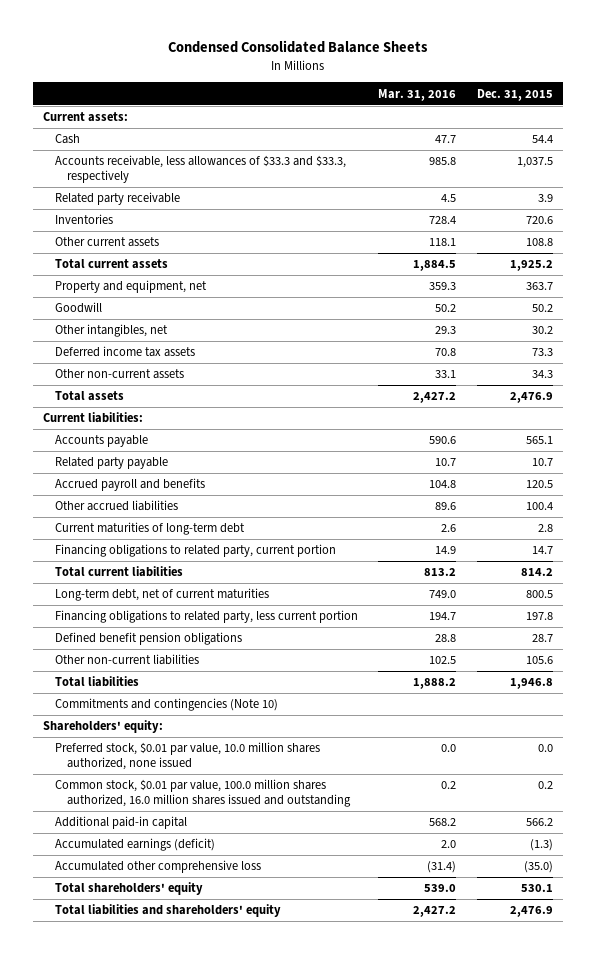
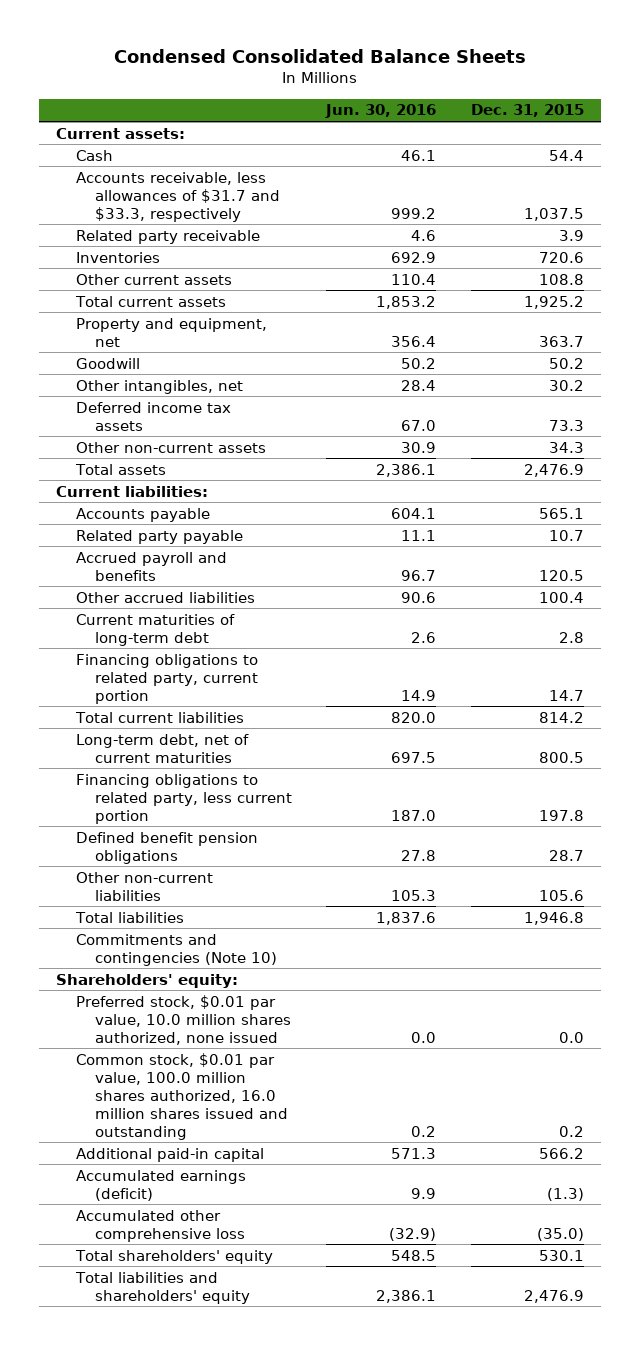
- | Mar. 31, 2016 | Dec. 31, 2015
+ | Jun. 30, 2016 | Dec. 31, 2015
- Accounts receivable, less allowances of $33.3 and $33.3, respectively | 985.8 | 1,037.5
+ Accounts receivable, less allowances of $31.7 and $33.3, respectively | 999.2 | 1,037.5

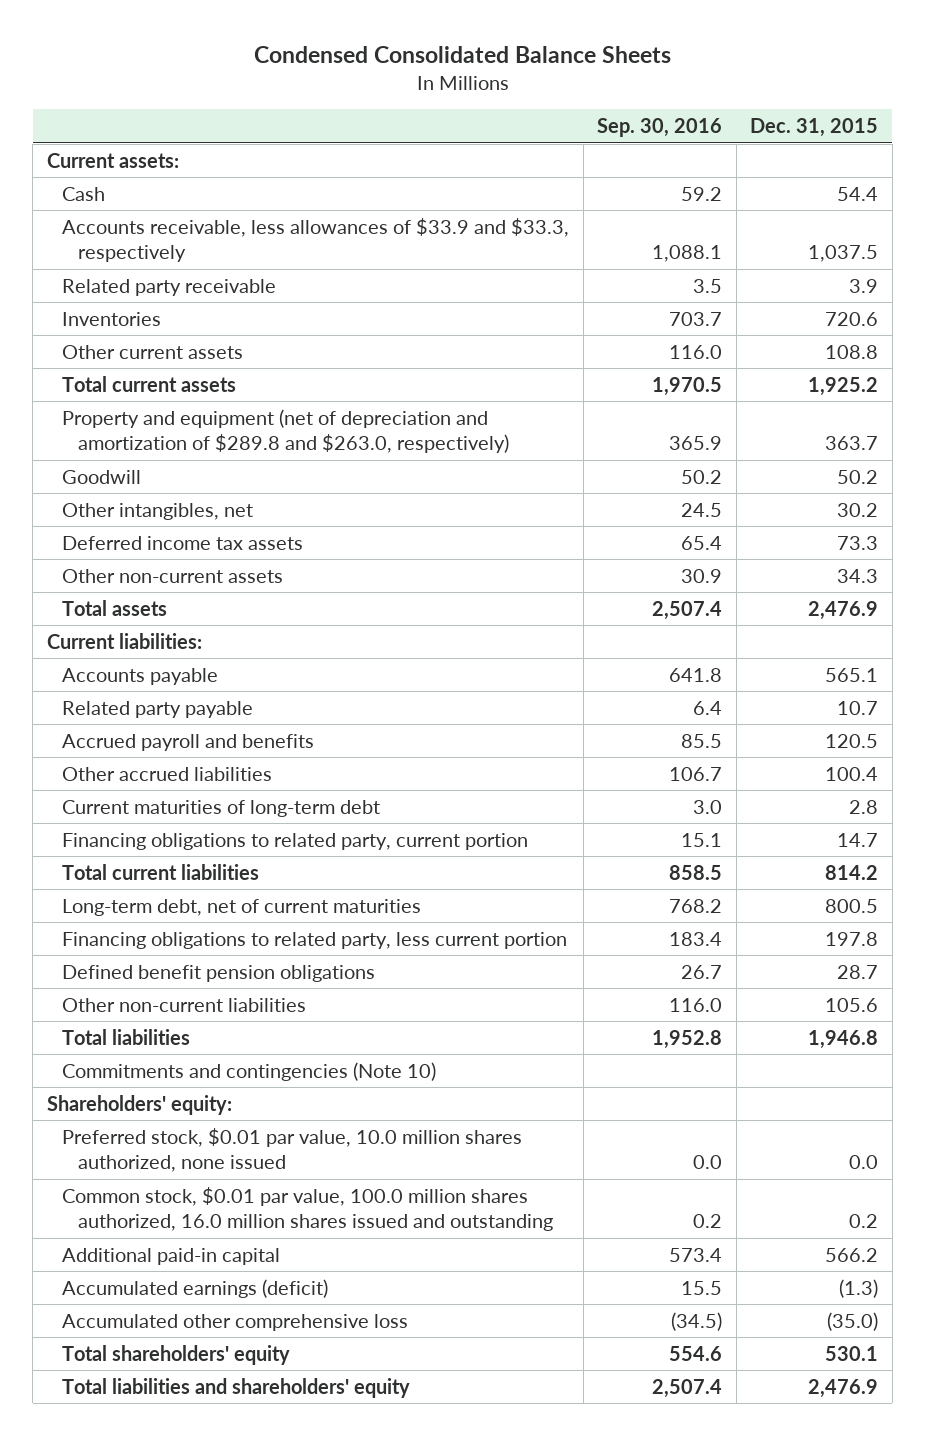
- | Jun. 30, 2016 | Dec. 31, 2015
+ | Sep. 30, 2016 | Dec. 31, 2015
- Accounts receivable, less allowances of $31.7 and $33.3, respectively | 999.2 | 1,037.5
+ Accounts receivable, less allowances of $33.9 and $33.3, respectively | 1,088.1 | 1,037.5
- Property and equipment, net | 356.4 | 363.7
+ Property and equipment (net of depreciation and amortization of $289.8 and $263.0, respectively) | 365.9 | 363.7

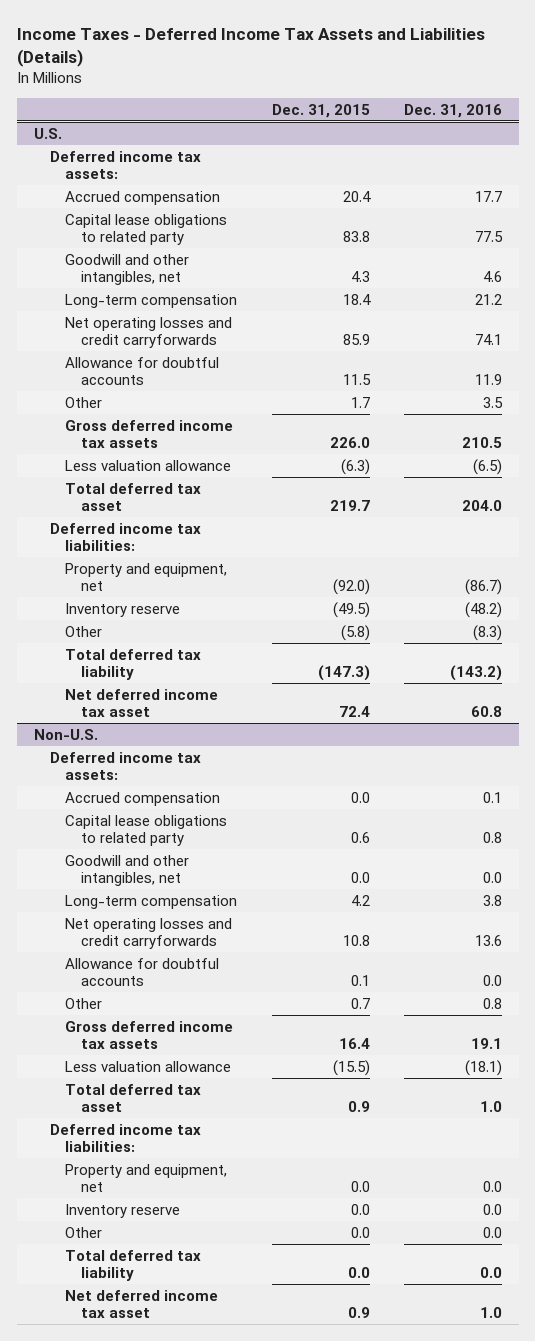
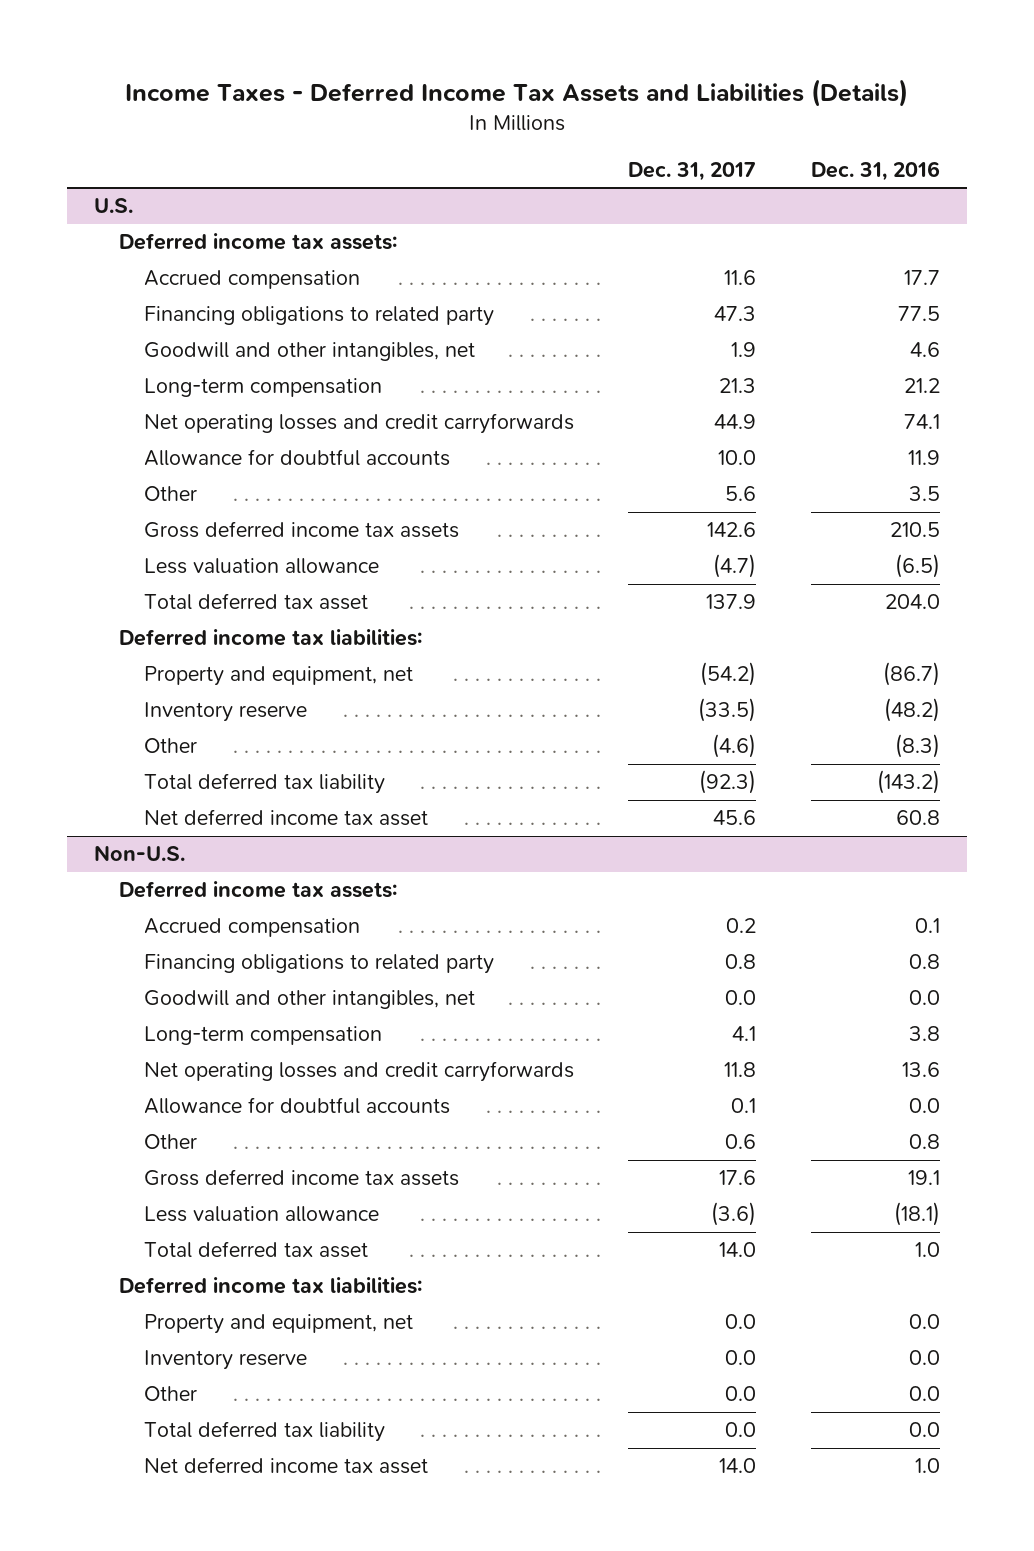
- | Dec. 31, 2015 | Dec. 31, 2016
+ | Dec. 31, 2017 | Dec. 31, 2016
@ U.S.
- Capital lease obligations to related party | 83.8 | 77.5
+ Financing obligations to related party | 47.3 | 77.5
@ Non-U.S.
- Capital lease obligations to related party | 0.6 | 0.8
+ Financing obligations to related party | 0.8 | 0.8

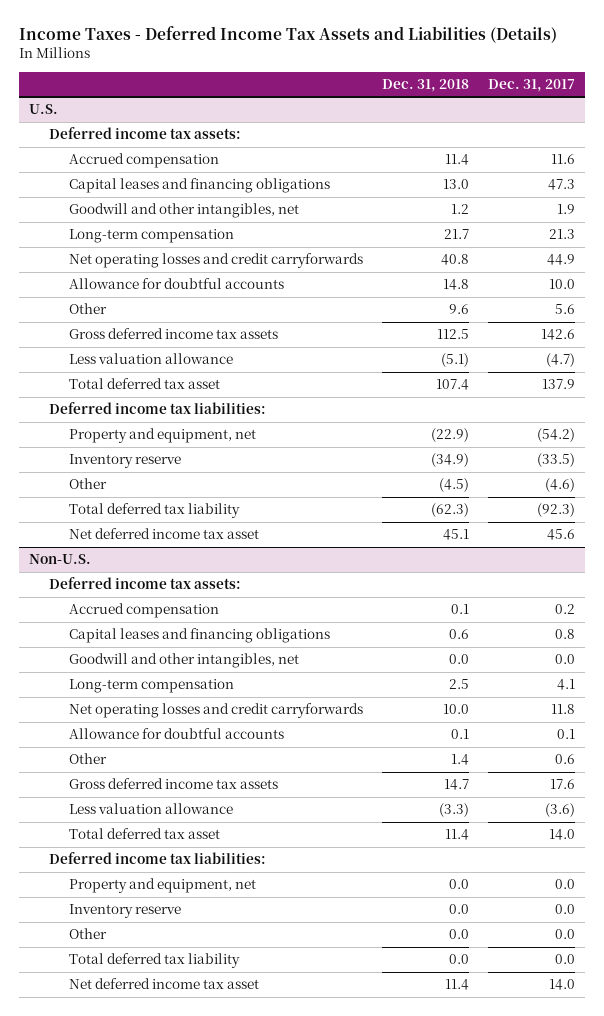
- | Dec. 31, 2017 | Dec. 31, 2016
+ | Dec. 31, 2018 | Dec. 31, 2017
@ U.S.
- Financing obligations to related party | 47.3 | 77.5
+ Capital leases and financing obligations | 13.0 | 47.3
@ Non-U.S.
- Financing obligations to related party | 0.8 | 0.8
+ Capital leases and financing obligations | 0.6 | 0.8

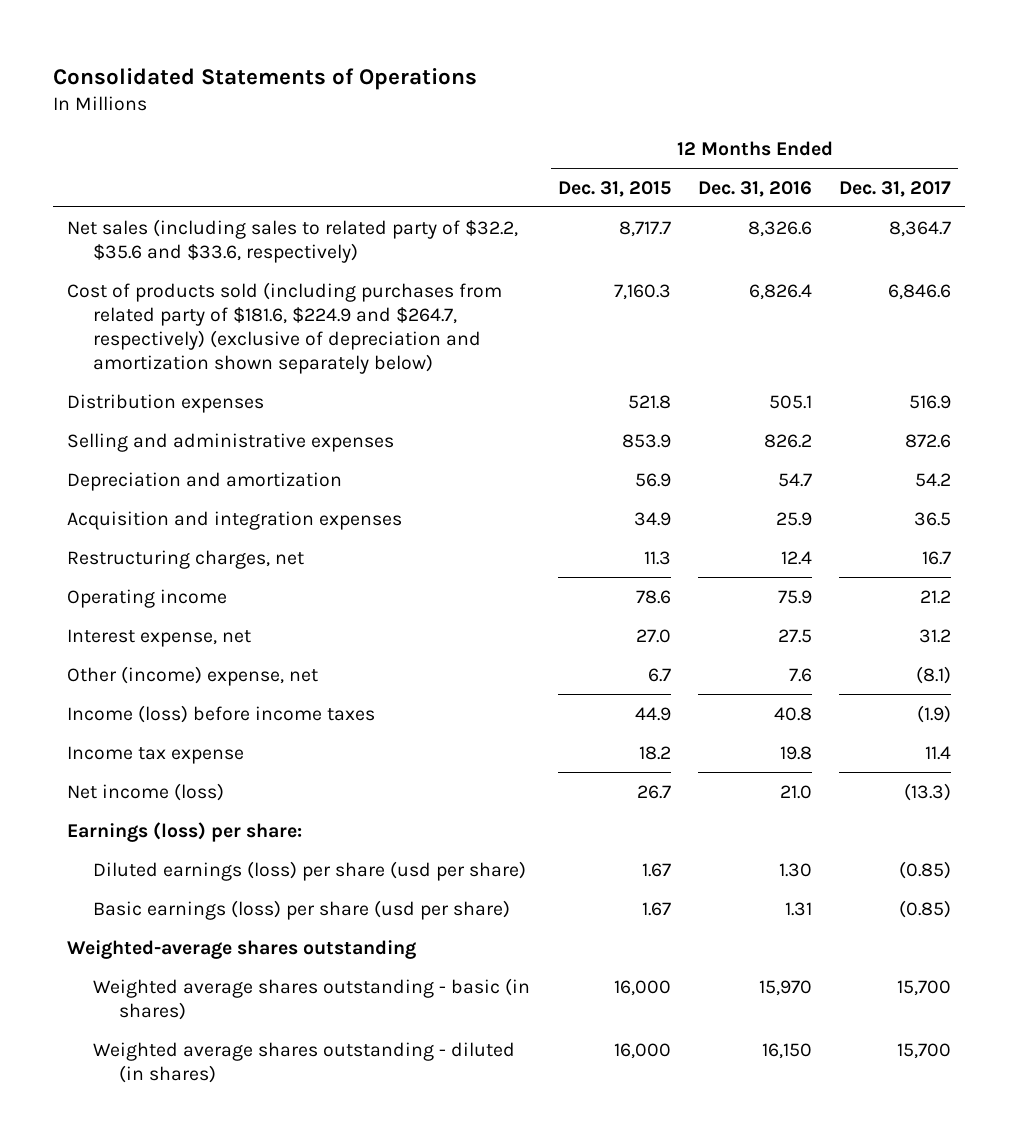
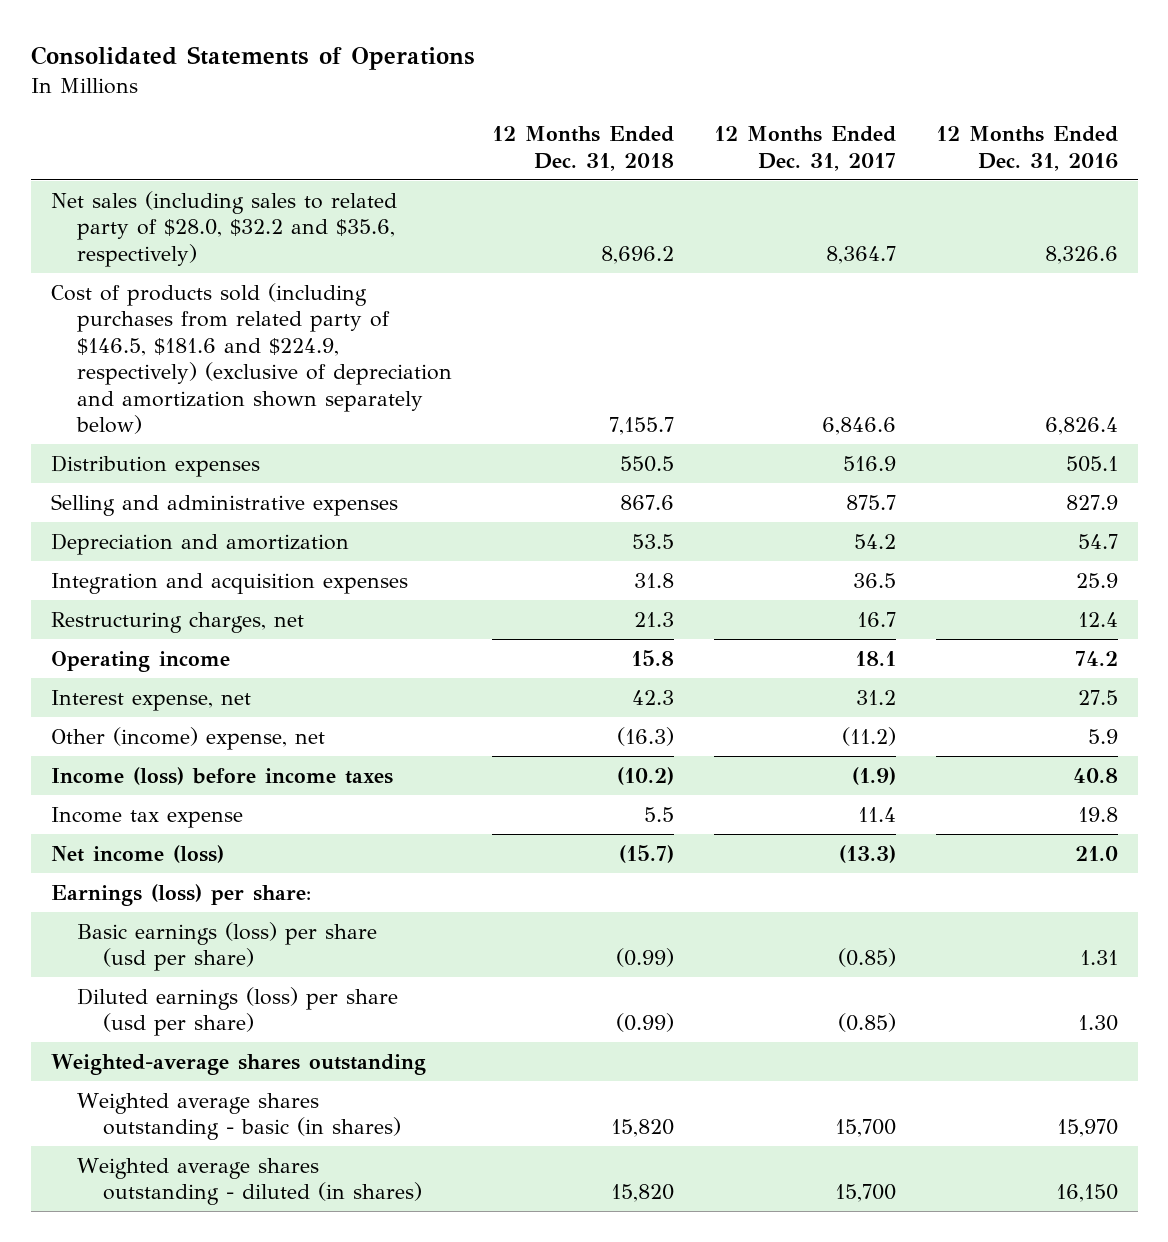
- | 12 Months Ended Dec. 31, 2015 | 12 Months Ended Dec. 31, 2016 | 12 Months Ended Dec. 31, 2017
+ | 12 Months Ended Dec. 31, 2018 | 12 Months Ended Dec. 31, 2017 | 12 Months Ended Dec. 31, 2016
- Net sales (including sales to related party of $32.2, $35.6 and $33.6, respectively) | 8,717.7 | 8,326.6 | 8,364.7
- Cost of products sold (including purchases from related party of $181.6, $224.9 and $264.7, respectively) (exclusive of depreciation and amortization shown separately below) | 7,160.3 | 6,826.4 | 6,846.6
+ Net sales (including sales to related party of $28.0, $32.2 and $35.6, respectively) | 8,696.2 | 8,364.7 | 8,326.6
+ Cost of products sold (including purchases from related party of $146.5, $181.6 and $224.9, respectively) (exclusive of depreciation and amortization shown separately below) | 7,155.7 | 6,846.6 | 6,826.4
- Selling and administrative expenses | 853.9 | 826.2 | 872.6
+ Selling and administrative expenses | 867.6 | 875.7 | 827.9
- Acquisition and integration expenses | 34.9 | 25.9 | 36.5
+ Integration and acquisition expenses | 31.8 | 36.5 | 25.9
- Operating income | 78.6 | 75.9 | 21.2
+ Operating income | 15.8 | 18.1 | 74.2
- Other (income) expense, net | 6.7 | 7.6 | (8.1)
+ Other (income) expense, net | (16.3) | (11.2) | 5.9
moved down: Diluted earnings (loss) per share (usd per share) | (0.99) | (0.85) | 1.30

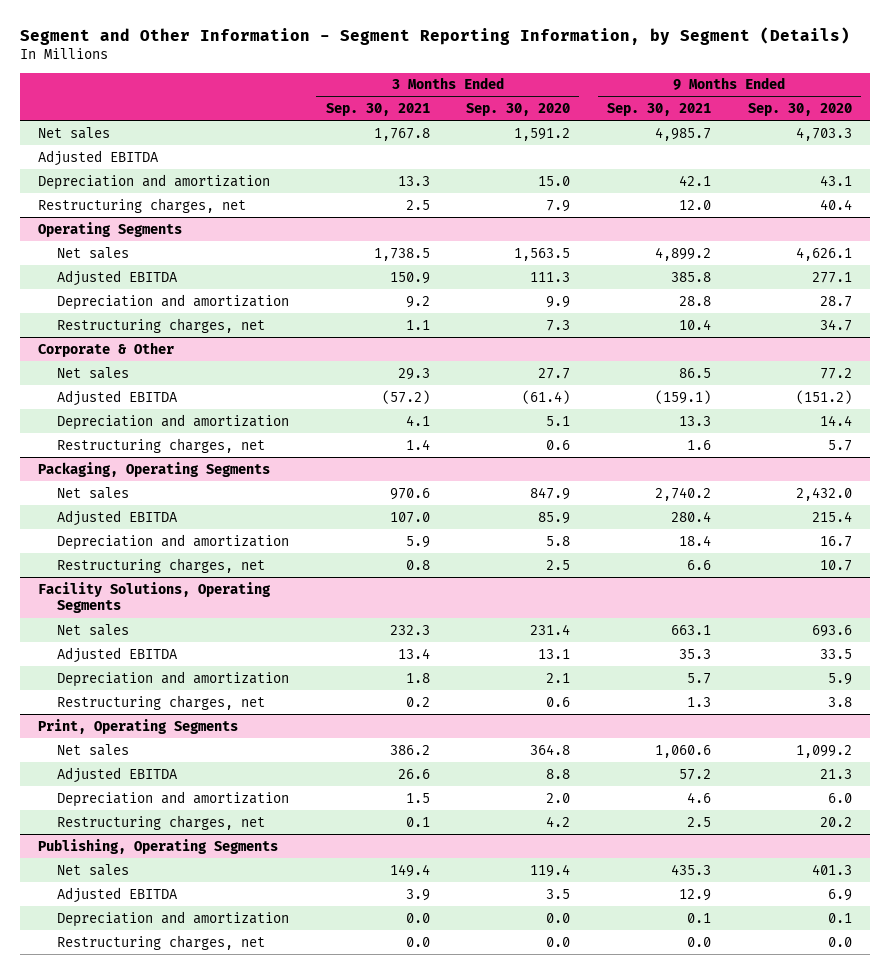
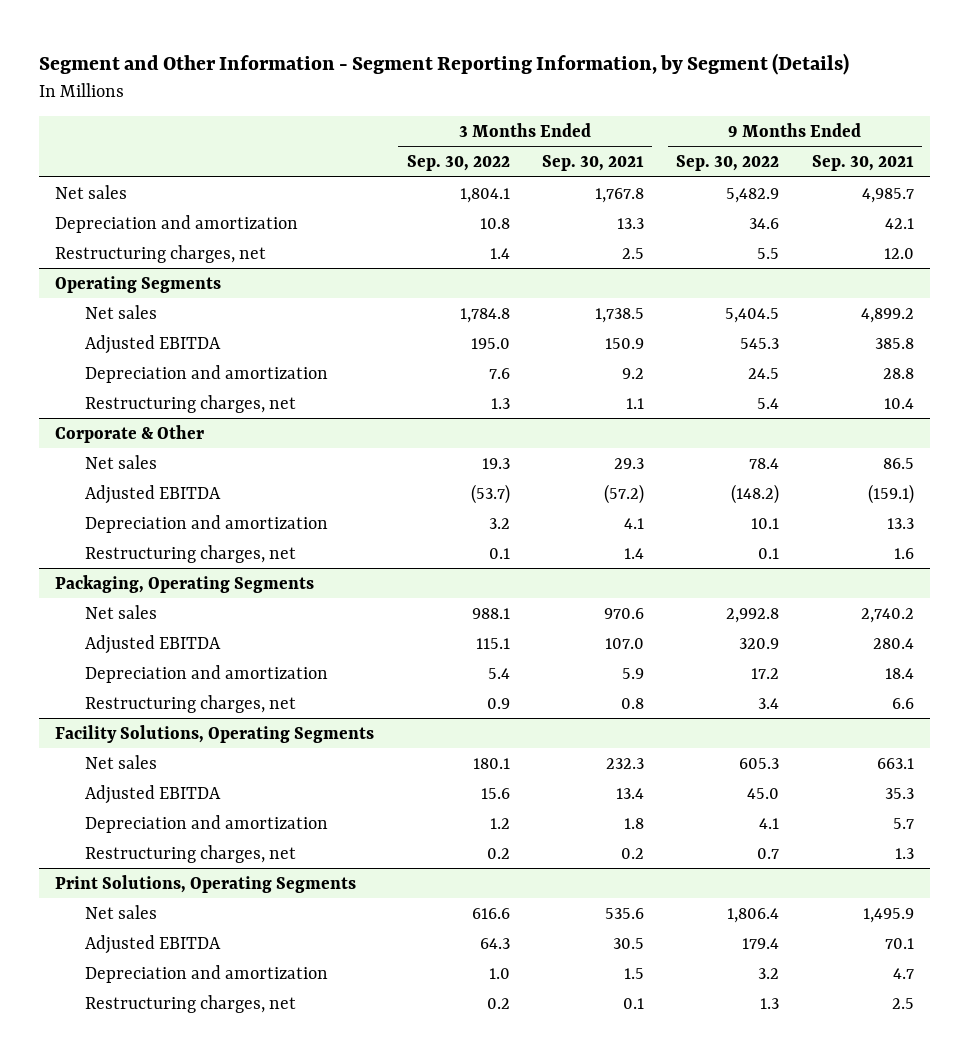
- | 3 Months Ended Sep. 30, 2021 | 3 Months Ended Sep. 30, 2020 | 9 Months Ended Sep. 30, 2021 | 9 Months Ended Sep. 30, 2020
+ | 3 Months Ended Sep. 30, 2022 | 3 Months Ended Sep. 30, 2021 | 9 Months Ended Sep. 30, 2022 | 9 Months Ended Sep. 30, 2021
- Adjusted EBITDA
- Print, Operating Segments
- Net sales | 386.2 | 364.8 | 1,060.6 | 1,099.2
- Adjusted EBITDA | 26.6 | 8.8 | 57.2 | 21.3
- Depreciation and amortization | 1.5 | 2.0 | 4.6 | 6.0
+ Print Solutions, Operating Segments
+ Net sales | 616.6 | 535.6 | 1,806.4 | 1,495.9
+ Adjusted EBITDA | 64.3 | 30.5 | 179.4 | 70.1
+ Depreciation and amortization | 1.0 | 1.5 | 3.2 | 4.7
- Publishing, Operating Segments
- Net sales | 149.4 | 119.4 | 435.3 | 401.3
- Adjusted EBITDA | 3.9 | 3.5 | 12.9 | 6.9
- Depreciation and amortization | 0.0 | 0.0 | 0.1 | 0.1
- Restructuring charges, net | 0.0 | 0.0 | 0.0 | 0.0

